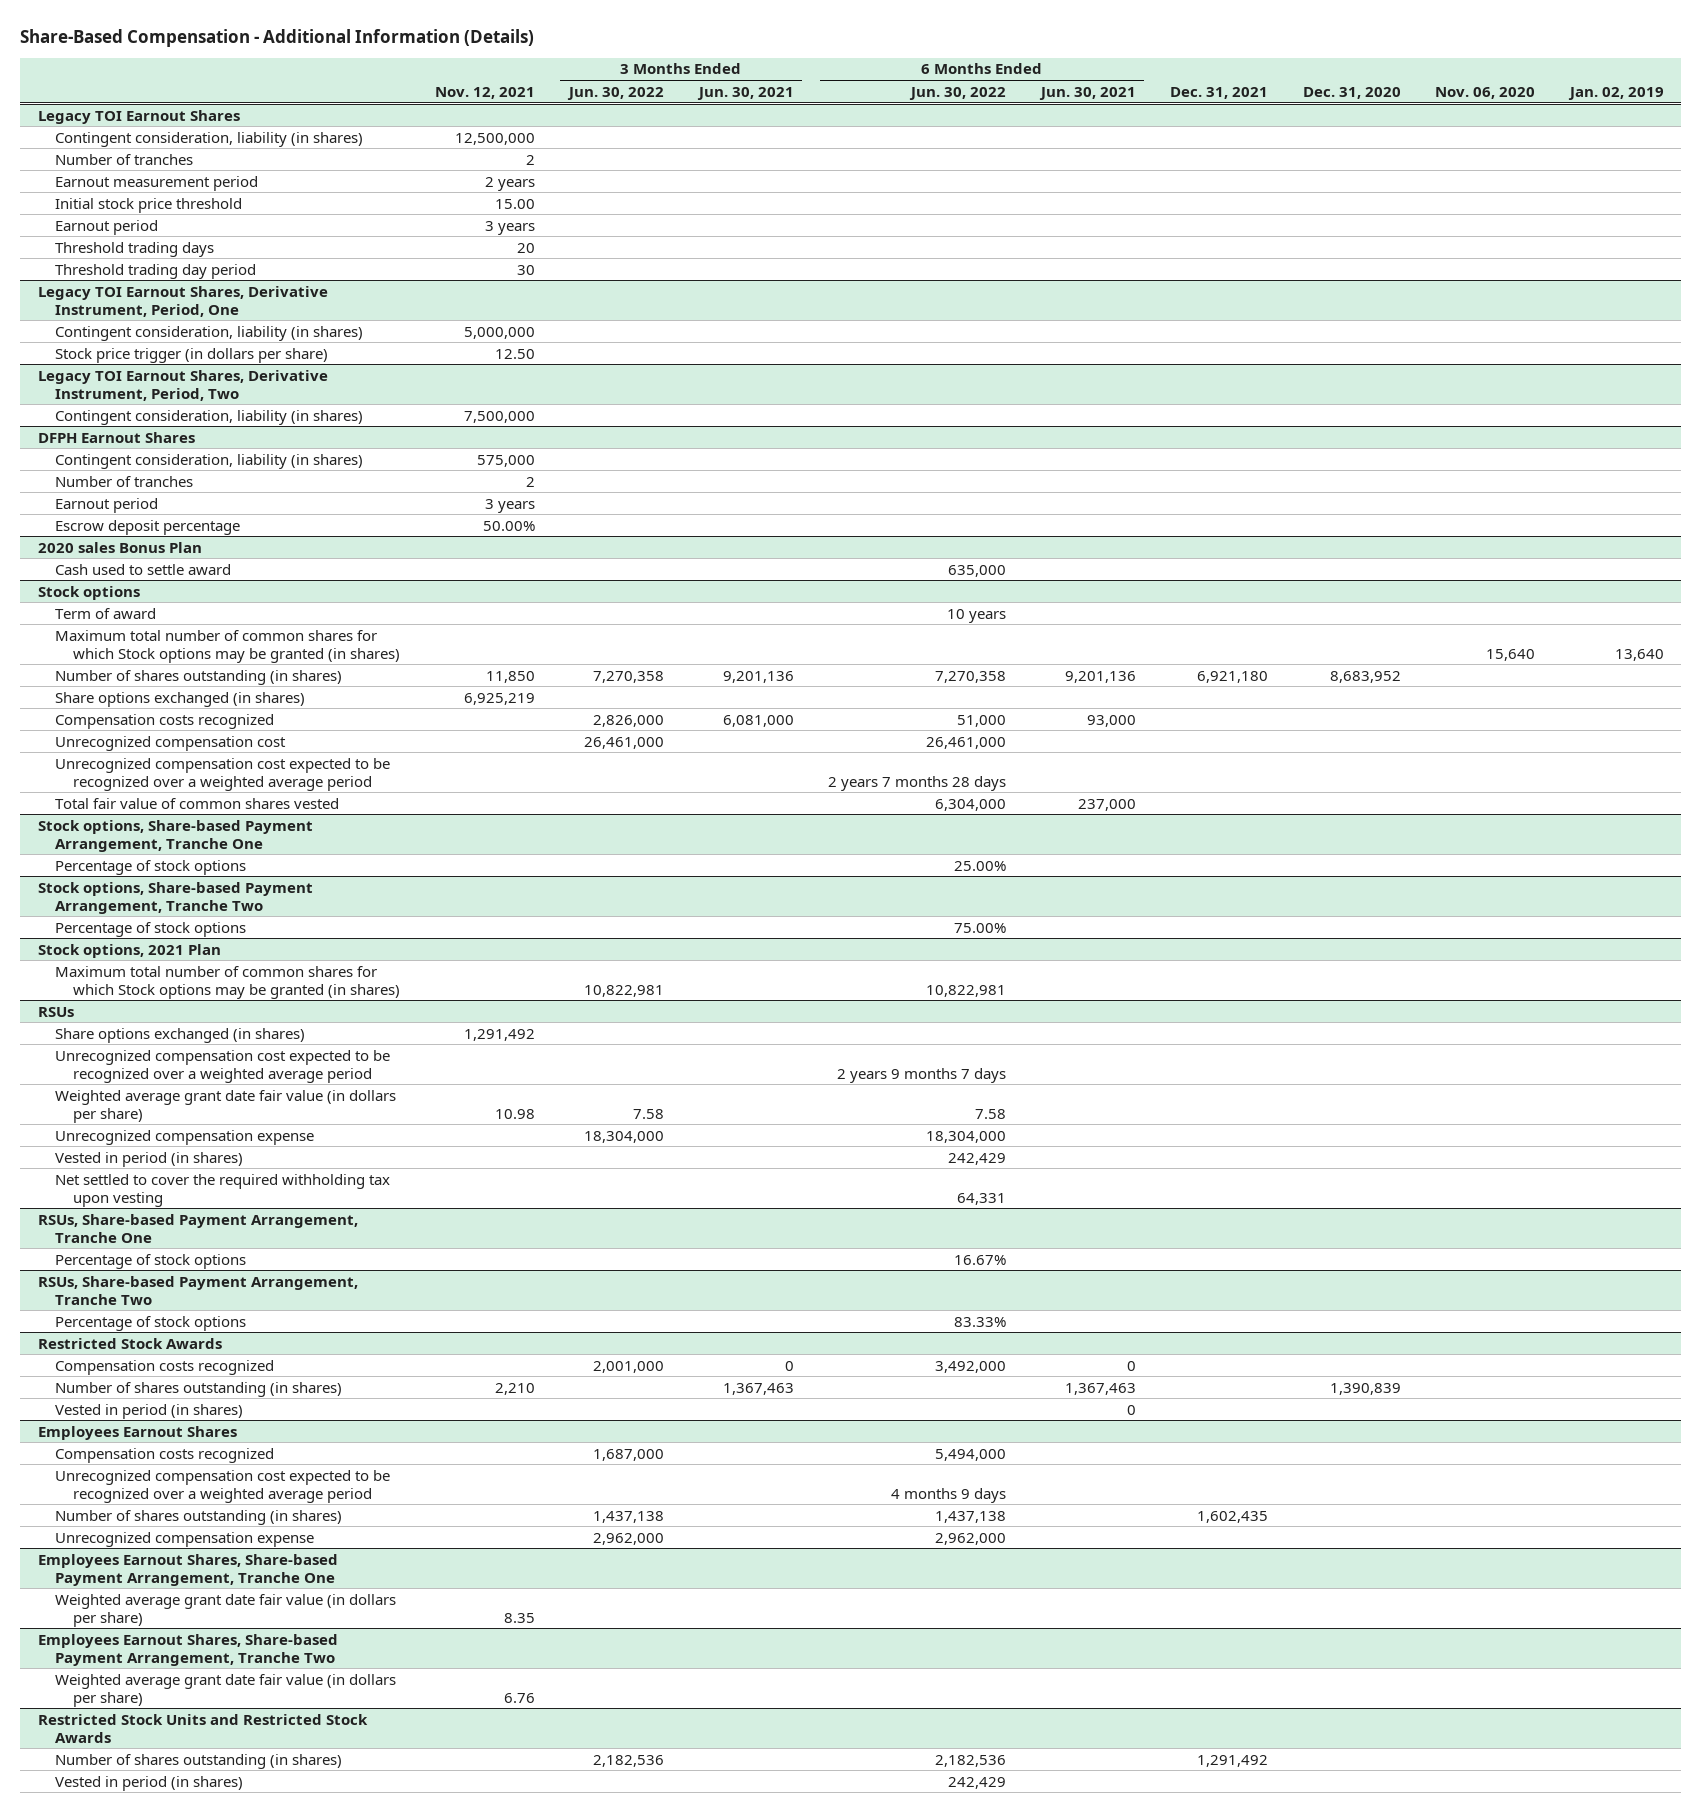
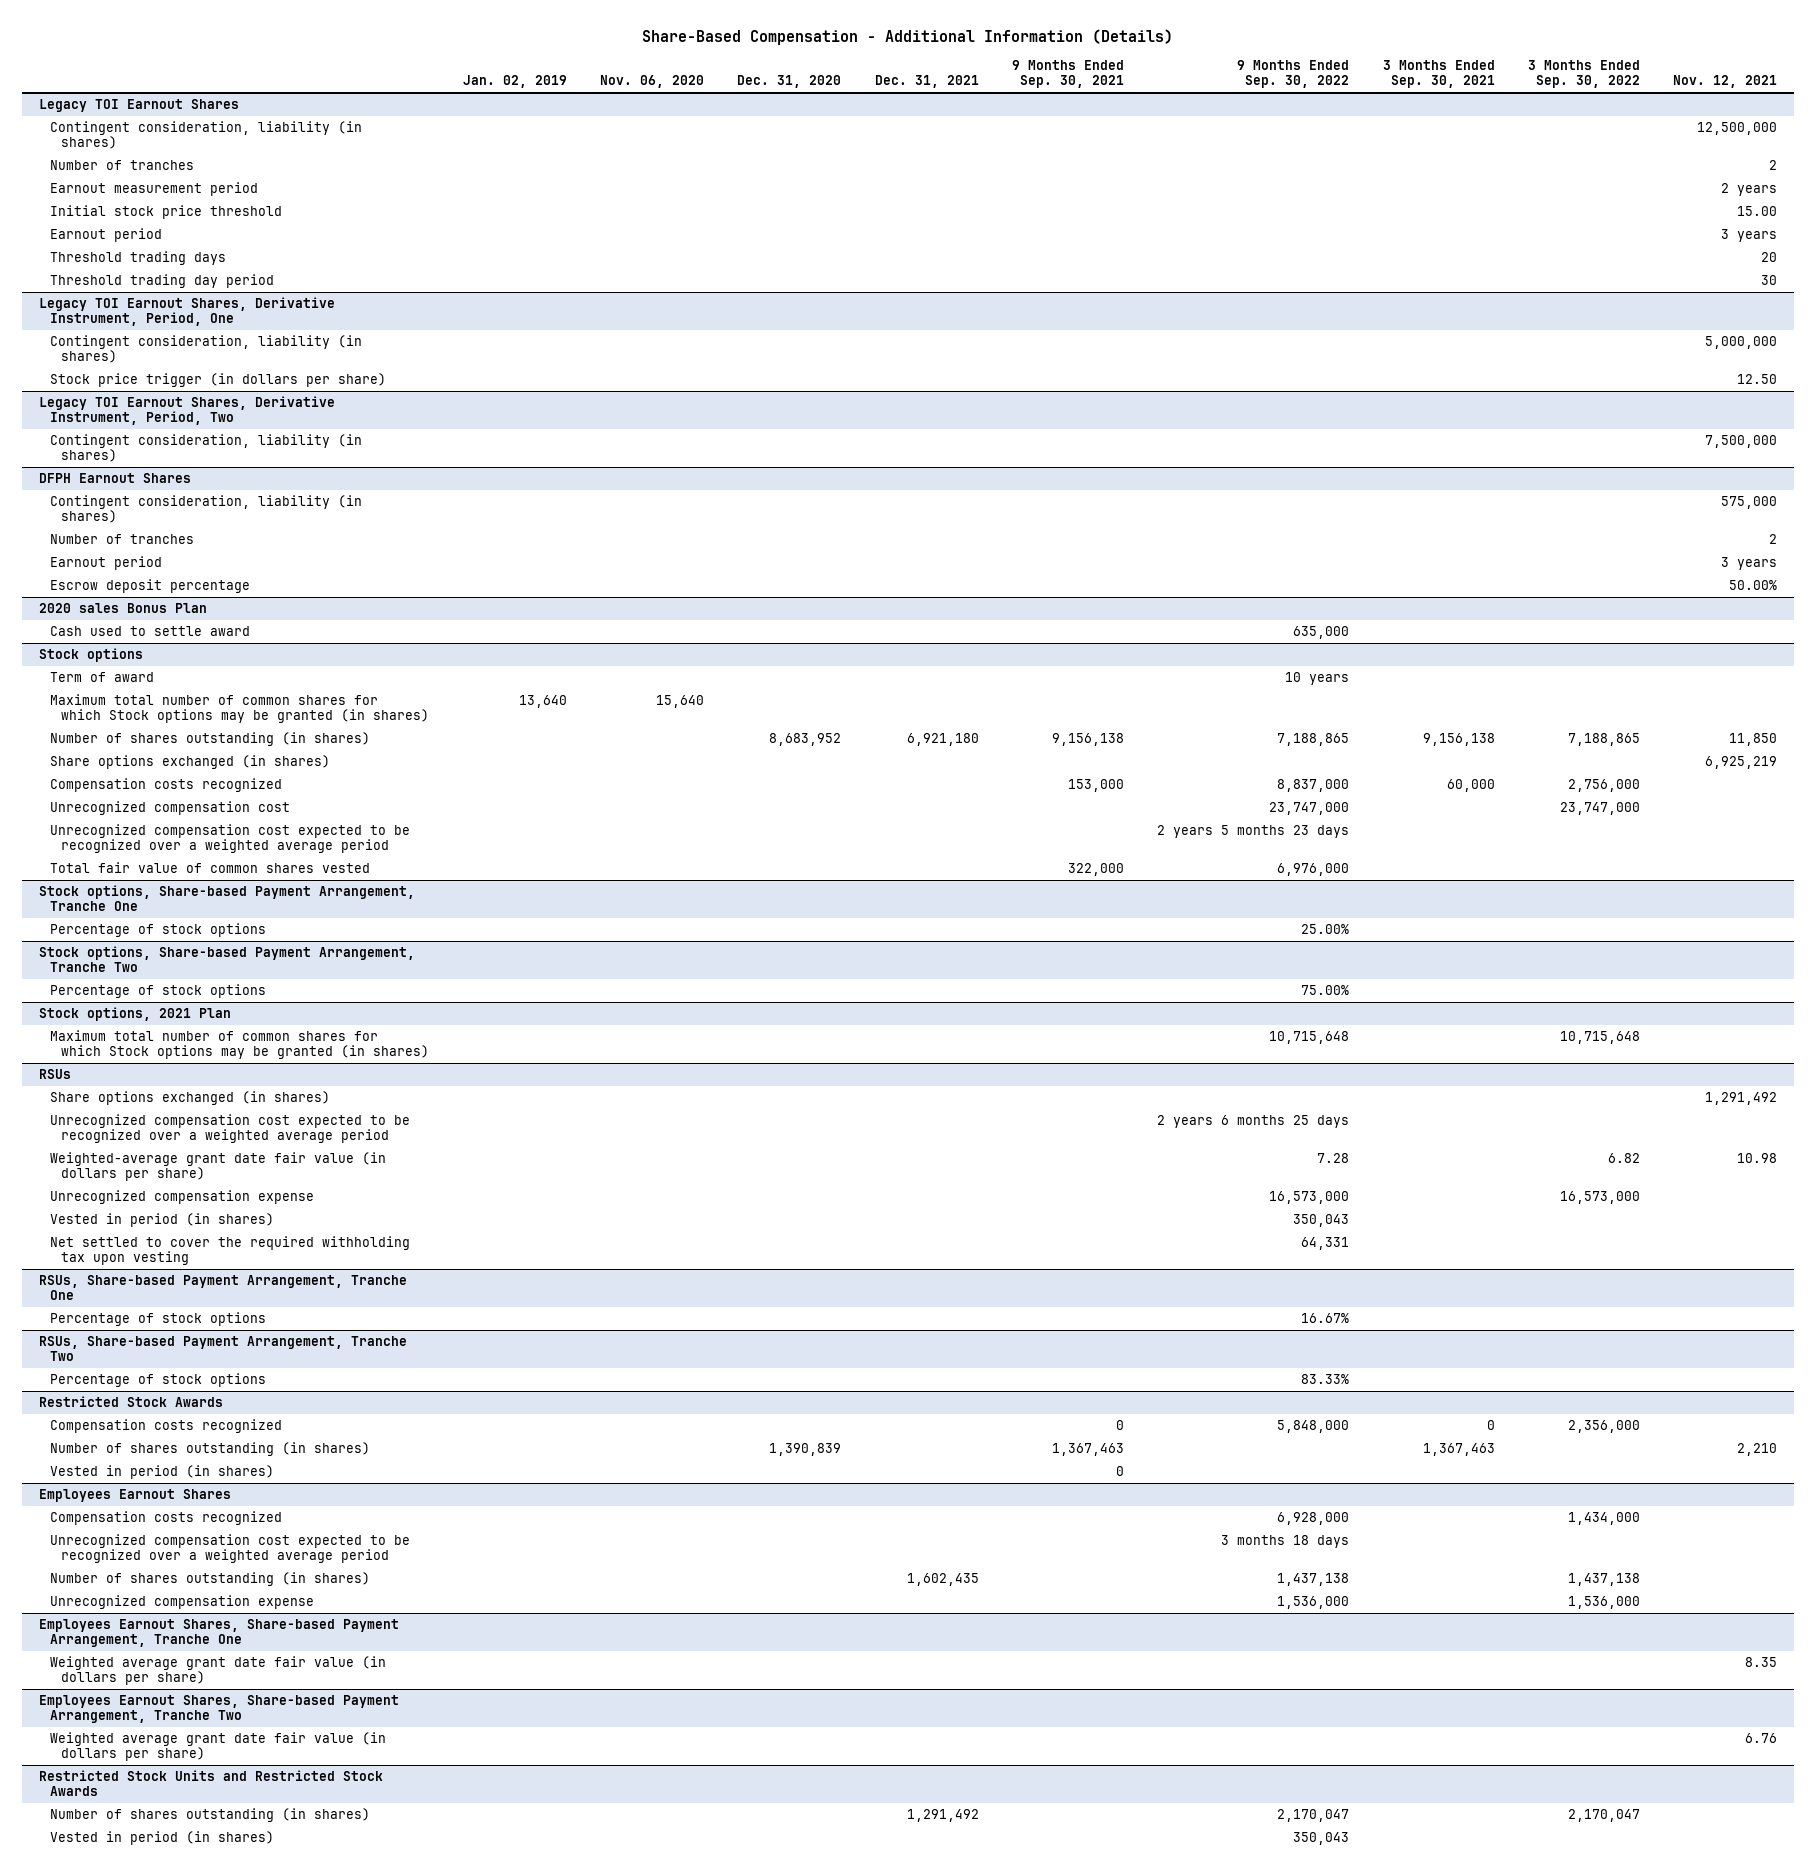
- | Nov. 12, 2021 | 3 Months Ended Jun. 30, 2022 | 3 Months Ended Jun. 30, 2021 | 6 Months Ended Jun. 30, 2022 | 6 Months Ended Jun. 30, 2021 | Dec. 31, 2021 | Dec. 31, 2020 | Nov. 06, 2020 | Jan. 02, 2019
+ | Jan. 02, 2019 | Nov. 06, 2020 | Dec. 31, 2020 | Dec. 31, 2021 | 9 Months Ended Sep. 30, 2021 | 9 Months Ended Sep. 30, 2022 | 3 Months Ended Sep. 30, 2021 | 3 Months Ended Sep. 30, 2022 | Nov. 12, 2021
@ RSUs
- Weighted average grant date fair value (in dollars per share) | 10.98 | 7.58 | | 7.58 | | | | |
+ Weighted-average grant date fair value (in dollars per share) | | | | | | 7.28 | | 6.82 | 10.98

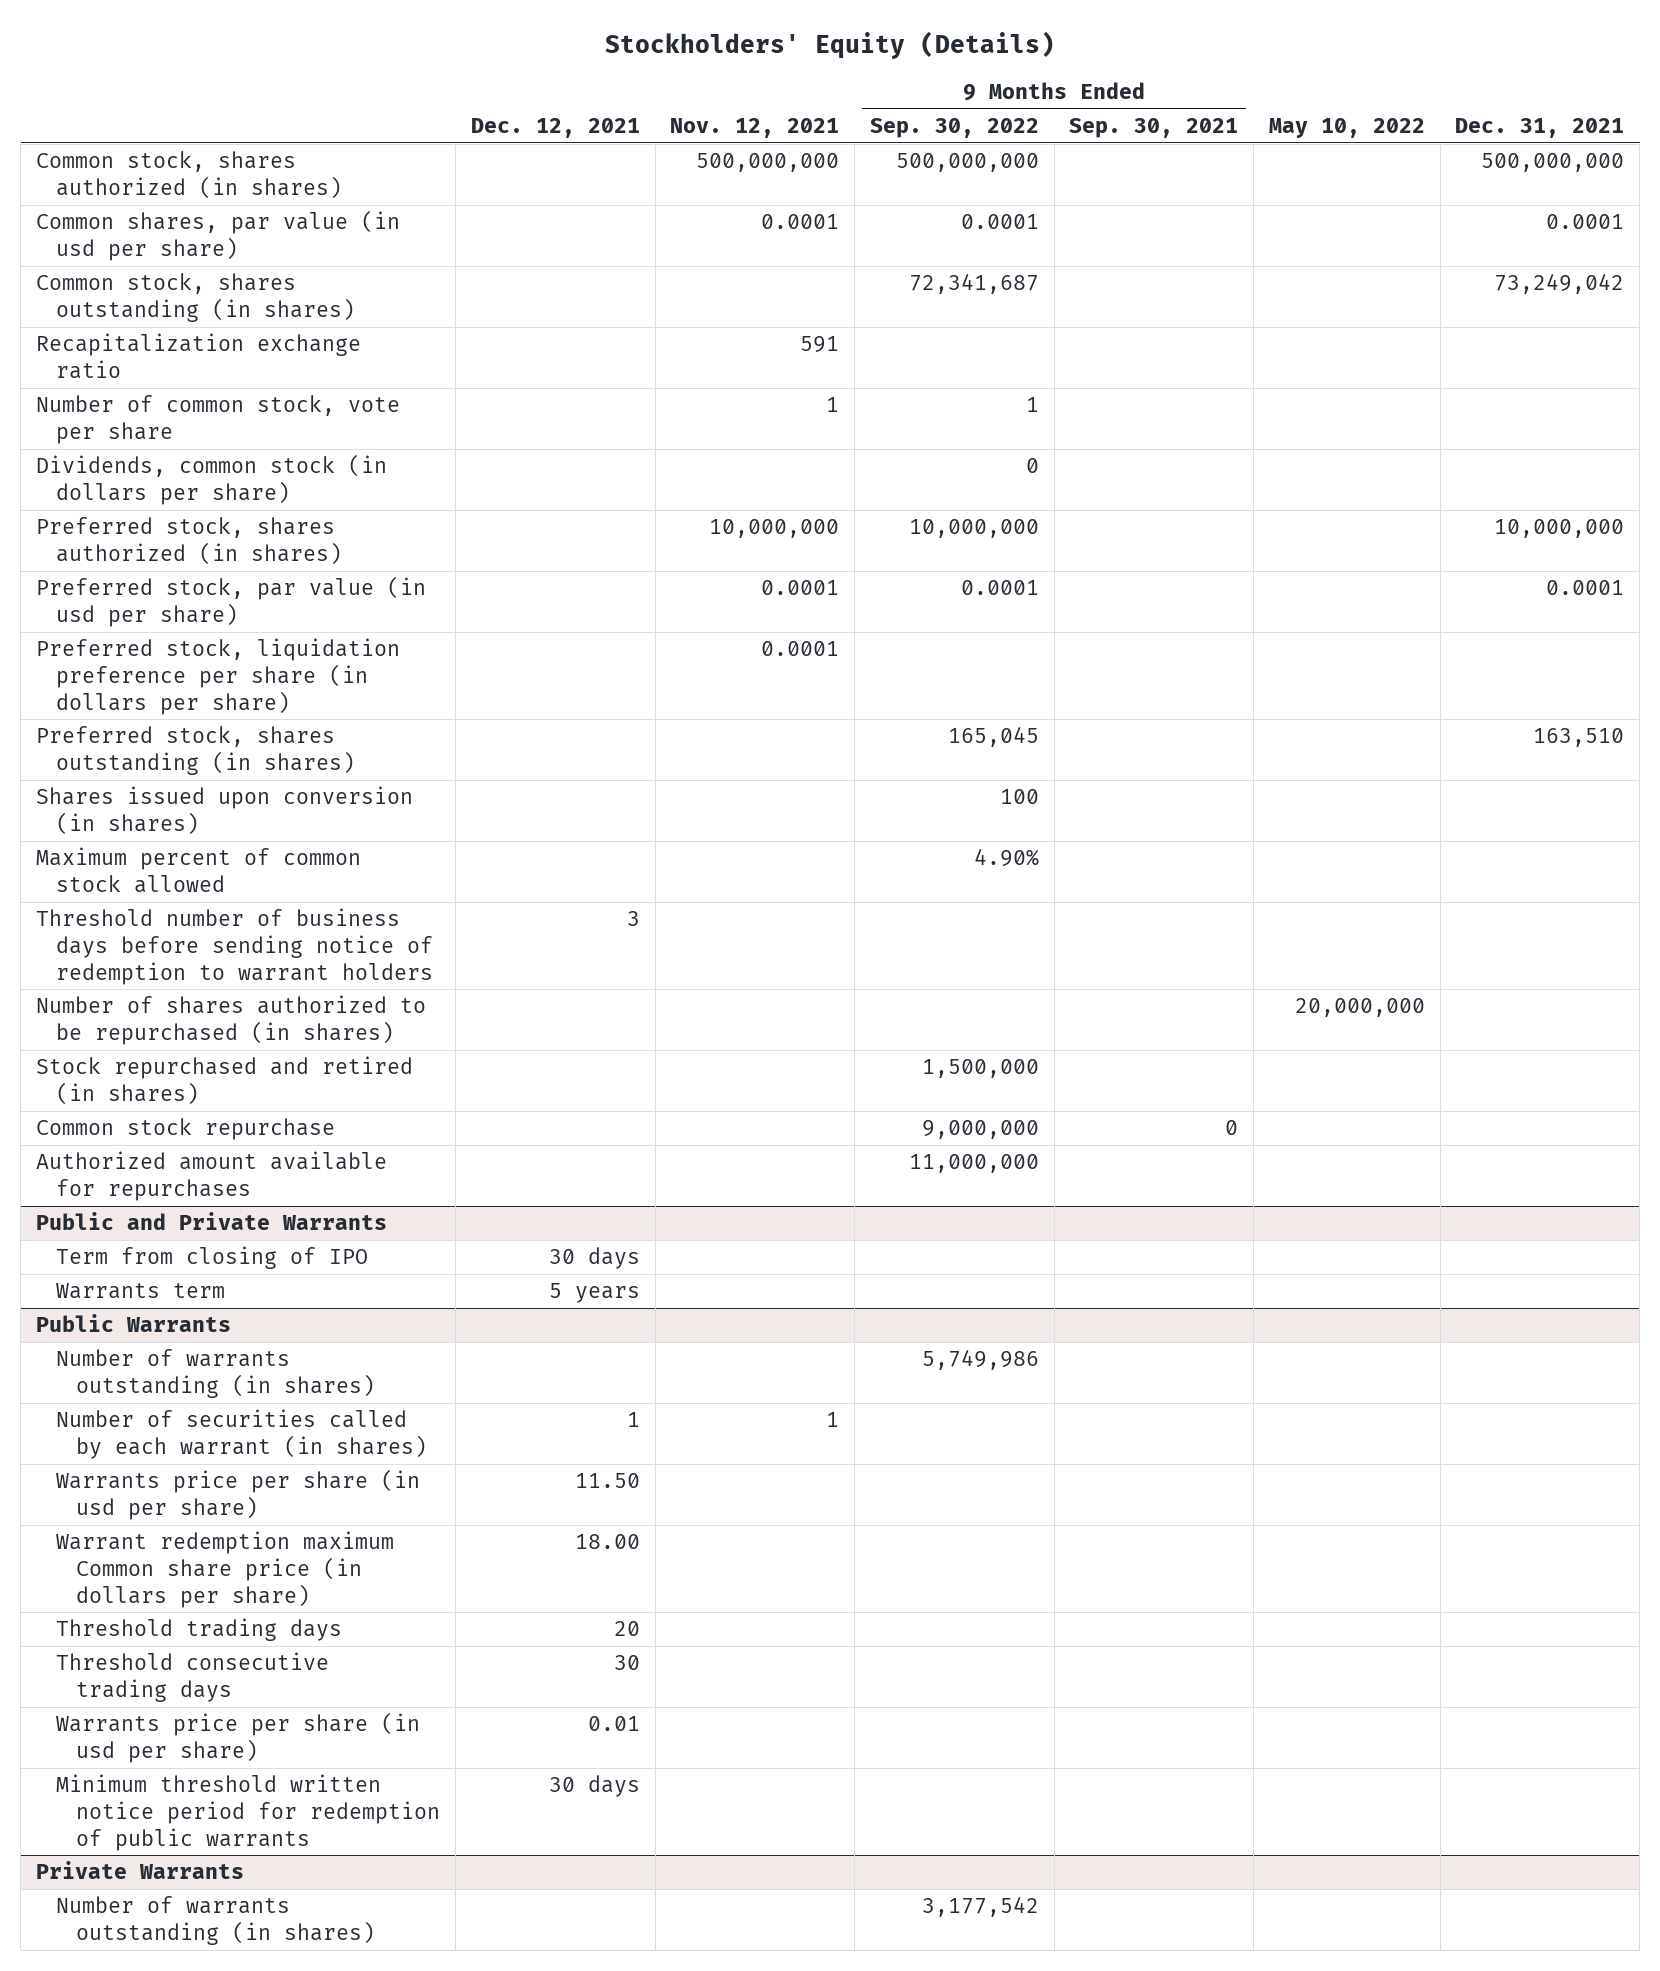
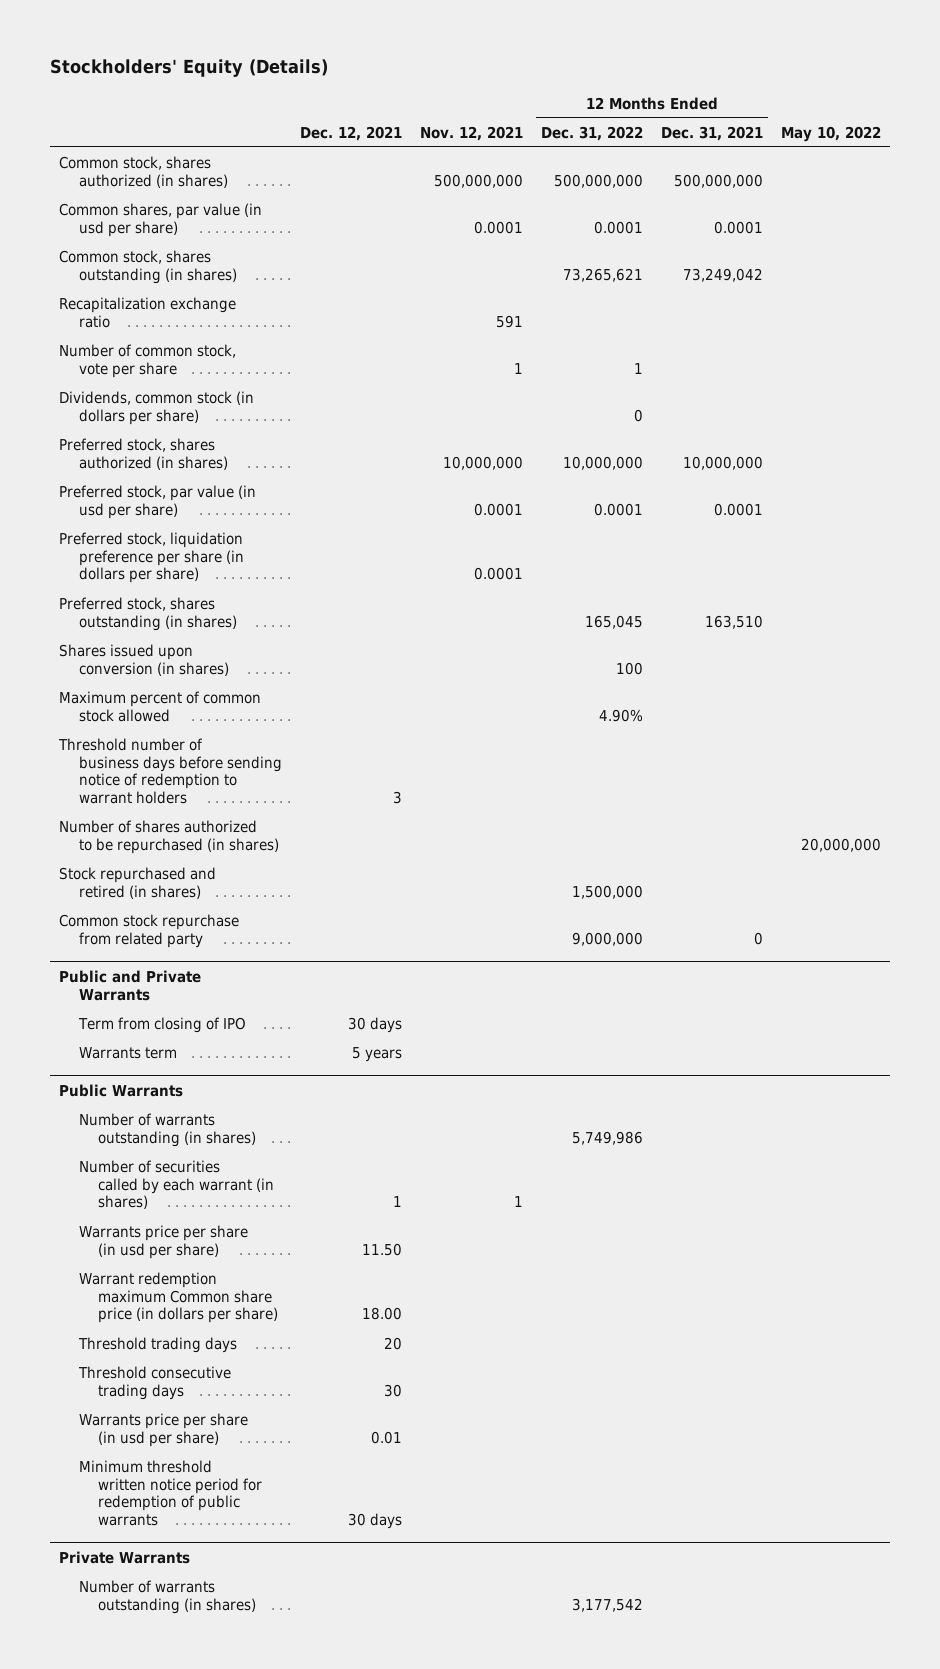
- | Dec. 12, 2021 | Nov. 12, 2021 | 9 Months Ended Sep. 30, 2022 | 9 Months Ended Sep. 30, 2021 | May 10, 2022 | Dec. 31, 2021
+ | Dec. 12, 2021 | Nov. 12, 2021 | 12 Months Ended Dec. 31, 2022 | 12 Months Ended Dec. 31, 2021 | May 10, 2022
- Common stock repurchase | | | 9,000,000 | 0 | |
- Authorized amount available for repurchases | | | 11,000,000 | | |
+ Common stock repurchase from related party | | | 9,000,000 | 0 |

